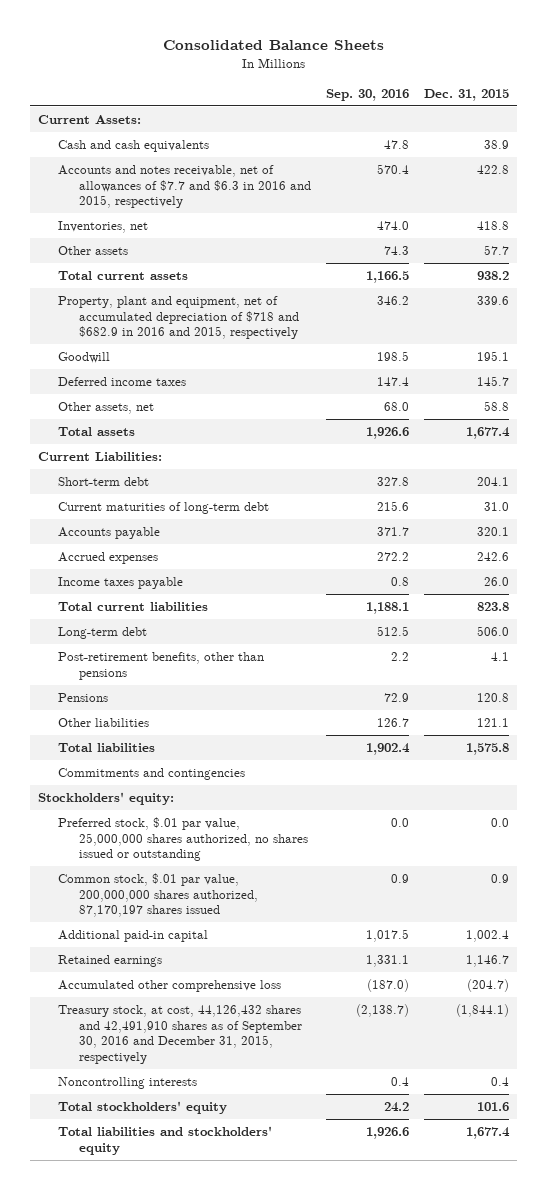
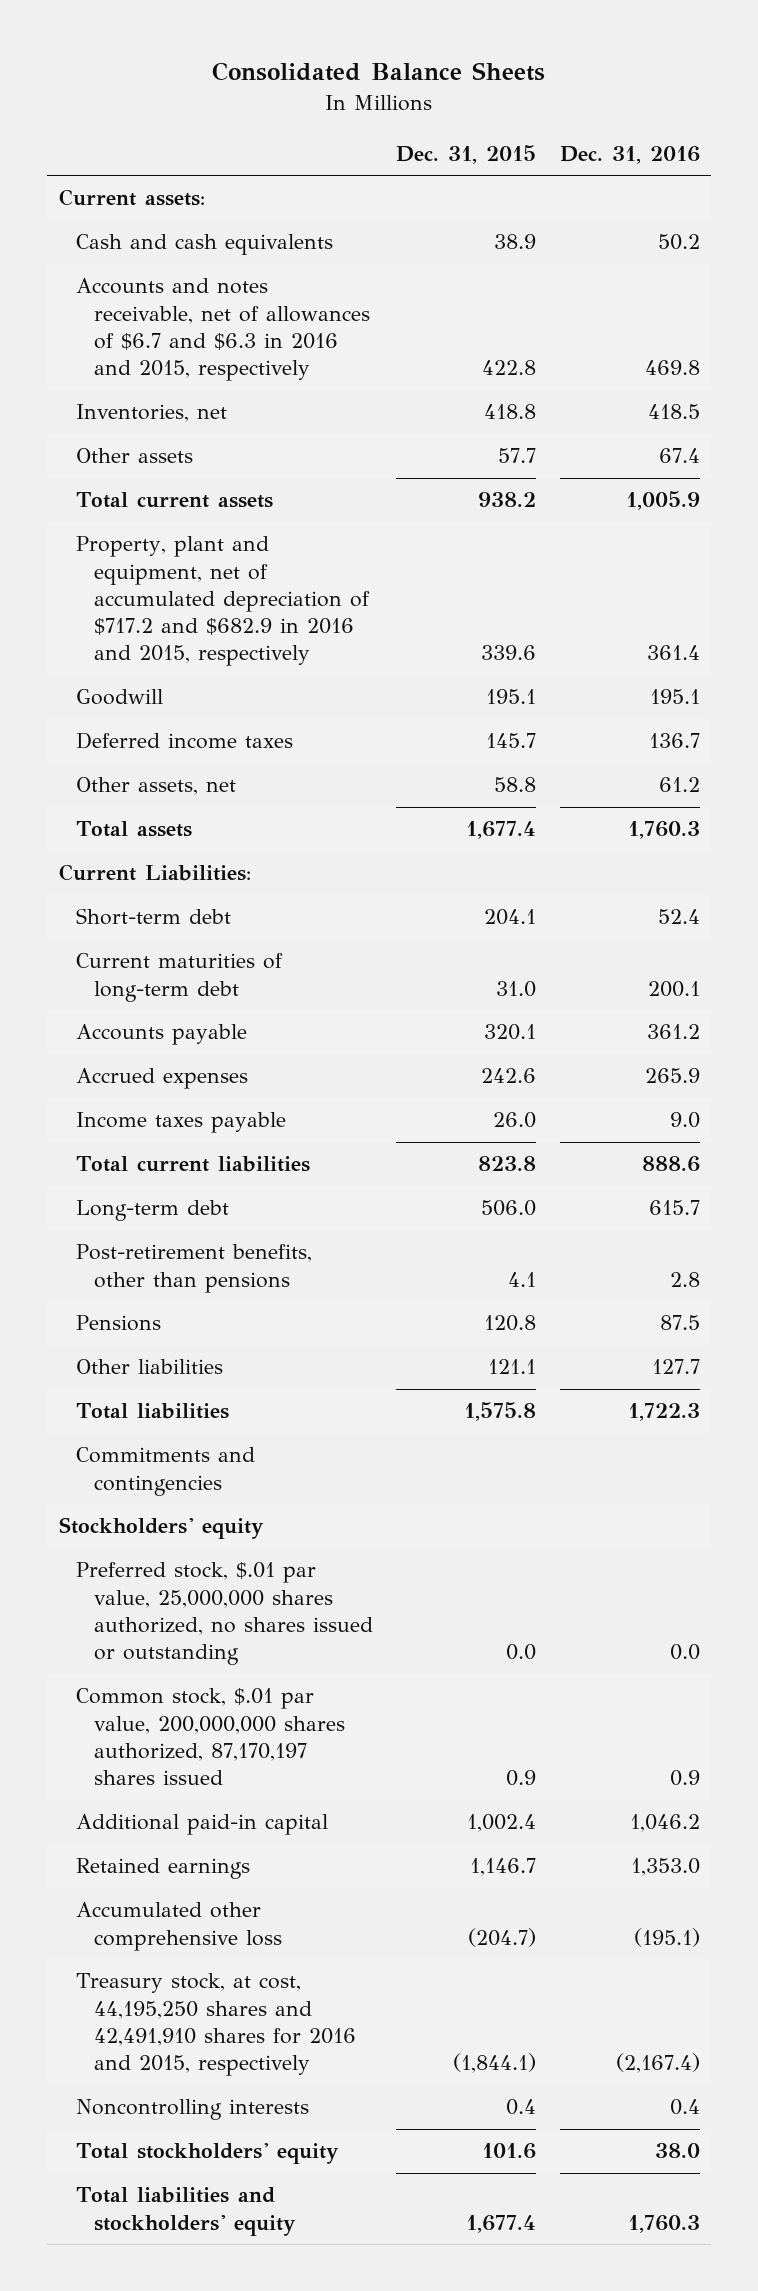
- | Sep. 30, 2016 | Dec. 31, 2015
+ | Dec. 31, 2015 | Dec. 31, 2016
- Current Assets:
+ Current assets:
- Accounts and notes receivable, net of allowances of $7.7 and $6.3 in 2016 and 2015, respectively | 570.4 | 422.8
+ Accounts and notes receivable, net of allowances of $6.7 and $6.3 in 2016 and 2015, respectively | 422.8 | 469.8
- Property, plant and equipment, net of accumulated depreciation of $718 and $682.9 in 2016 and 2015, respectively | 346.2 | 339.6
+ Property, plant and equipment, net of accumulated depreciation of $717.2 and $682.9 in 2016 and 2015, respectively | 339.6 | 361.4
- Stockholders' equity:
+ Stockholders' equity
- Treasury stock, at cost, 44,126,432 shares and 42,491,910 shares as of September 30, 2016 and December 31, 2015, respectively | (2,138.7) | (1,844.1)
+ Treasury stock, at cost, 44,195,250 shares and 42,491,910 shares for 2016 and 2015, respectively | (1,844.1) | (2,167.4)

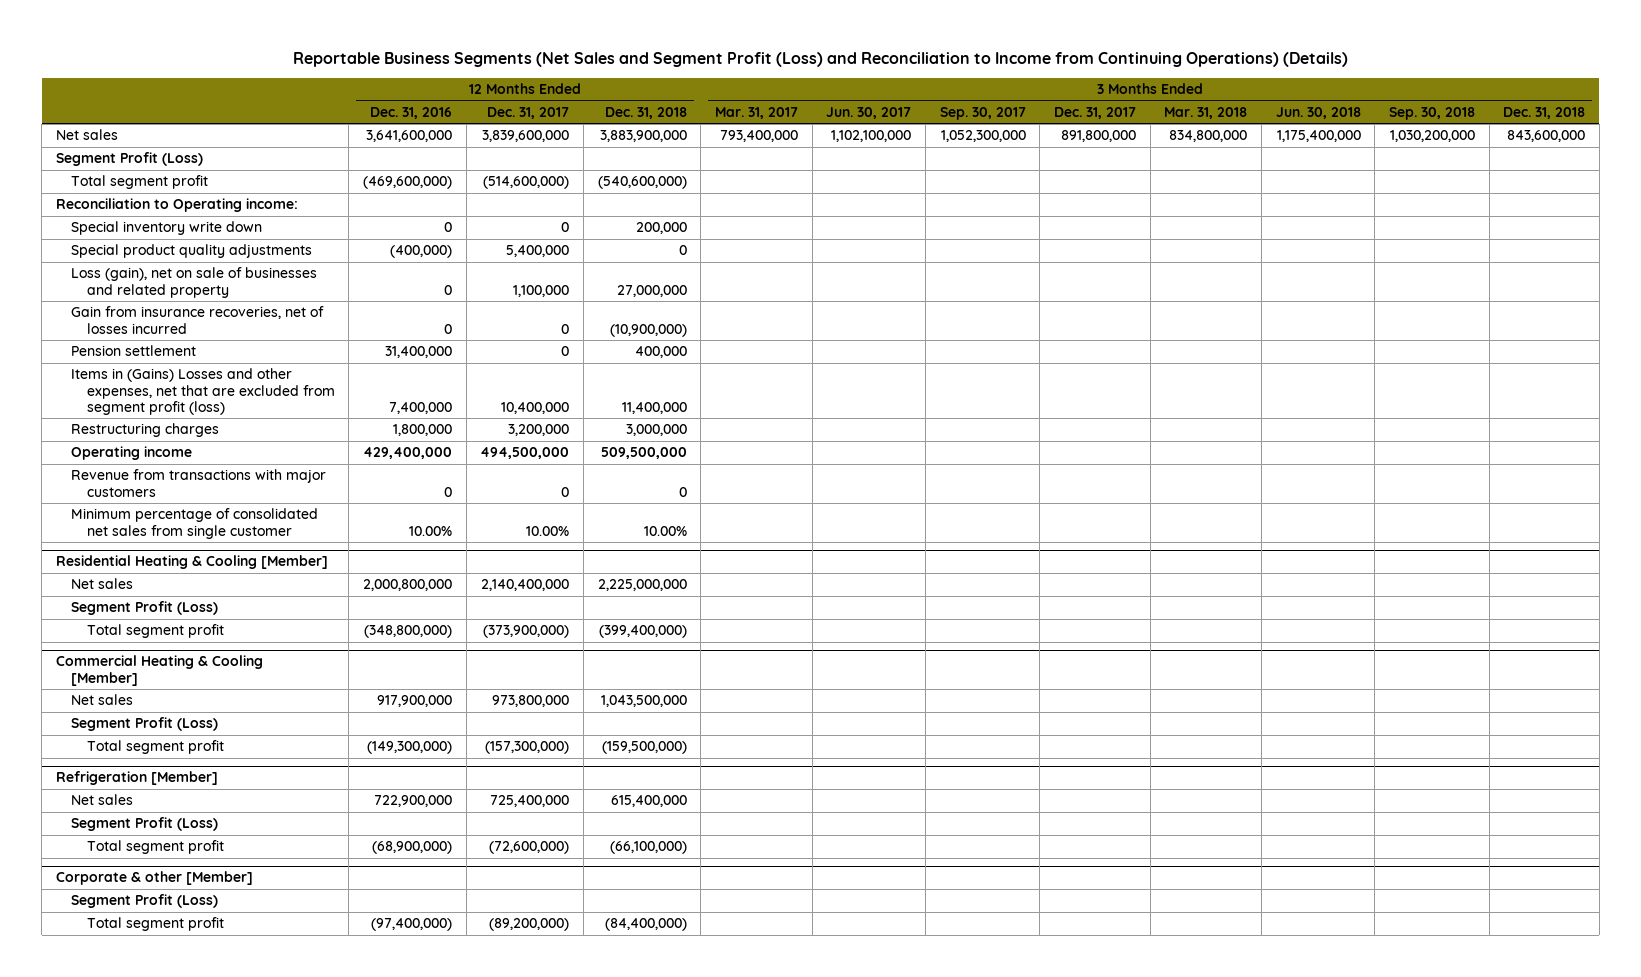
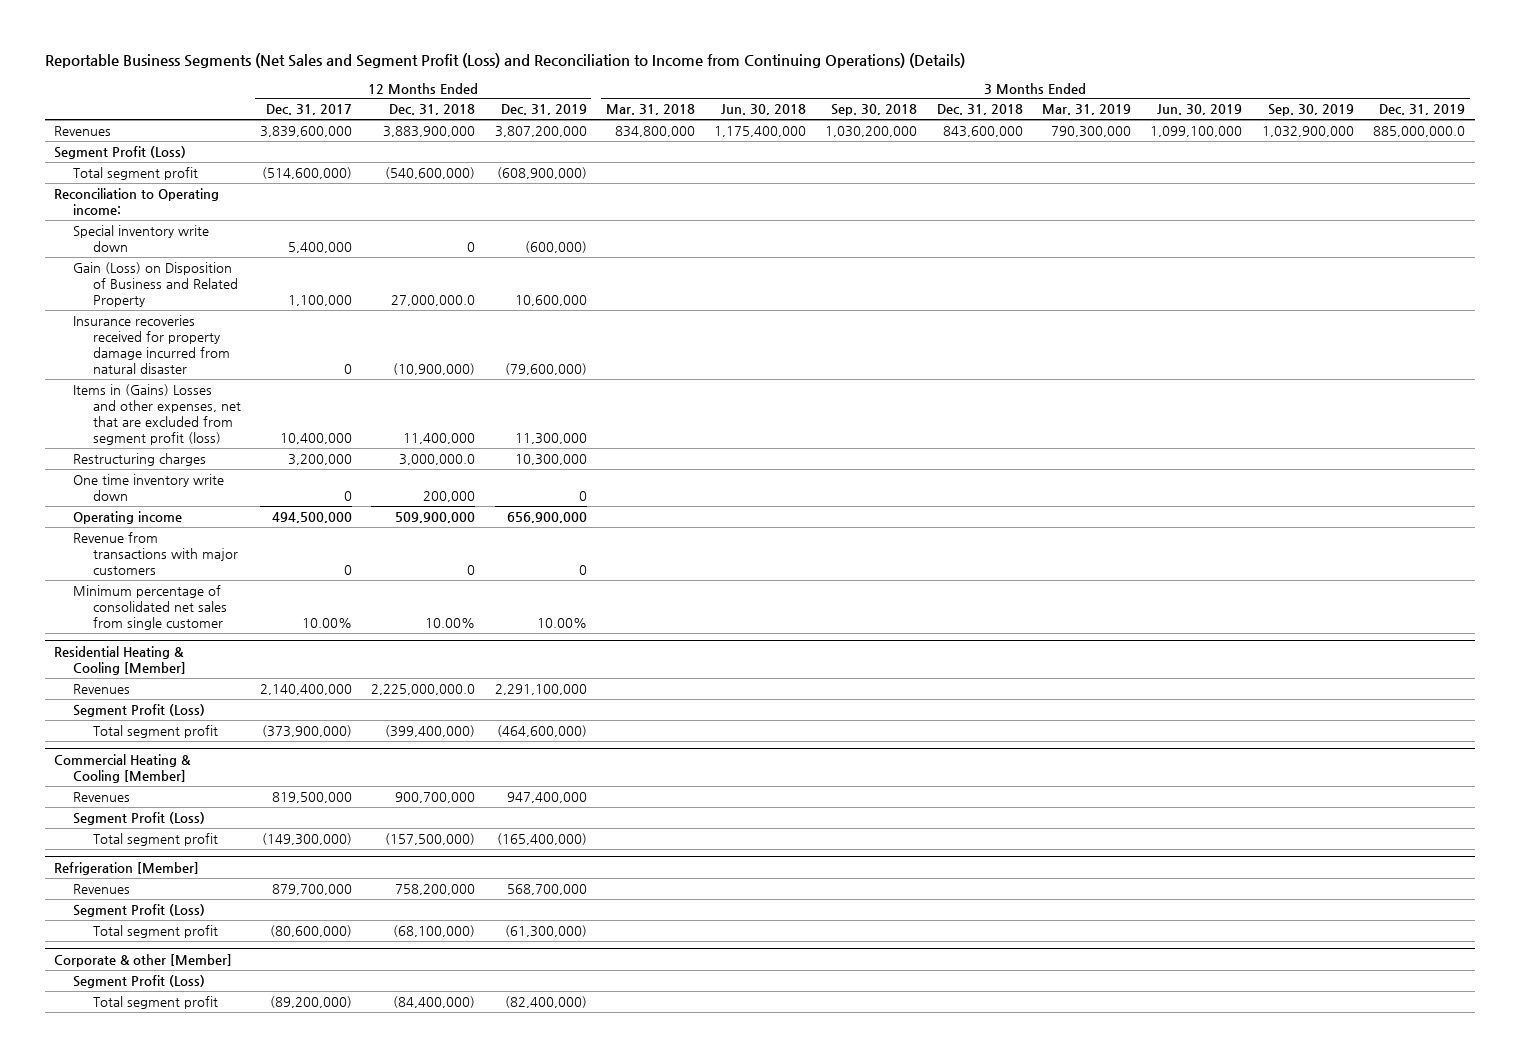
- | 12 Months Ended Dec. 31, 2016 | 12 Months Ended Dec. 31, 2017 | 12 Months Ended Dec. 31, 2018 | 3 Months Ended Mar. 31, 2017 | 3 Months Ended Jun. 30, 2017 | 3 Months Ended Sep. 30, 2017 | 3 Months Ended Dec. 31, 2017 | 3 Months Ended Mar. 31, 2018 | 3 Months Ended Jun. 30, 2018 | 3 Months Ended Sep. 30, 2018 | 3 Months Ended Dec. 31, 2018
+ | 12 Months Ended Dec. 31, 2017 | 12 Months Ended Dec. 31, 2018 | 12 Months Ended Dec. 31, 2019 | 3 Months Ended Mar. 31, 2018 | 3 Months Ended Jun. 30, 2018 | 3 Months Ended Sep. 30, 2018 | 3 Months Ended Dec. 31, 2018 | 3 Months Ended Mar. 31, 2019 | 3 Months Ended Jun. 30, 2019 | 3 Months Ended Sep. 30, 2019 | 3 Months Ended Dec. 31, 2019
- Net sales | 3,641,600,000 | 3,839,600,000 | 3,883,900,000 | 793,400,000 | 1,102,100,000 | 1,052,300,000 | 891,800,000 | 834,800,000 | 1,175,400,000 | 1,030,200,000 | 843,600,000
+ Revenues | 3,839,600,000 | 3,883,900,000 | 3,807,200,000 | 834,800,000 | 1,175,400,000 | 1,030,200,000 | 843,600,000 | 790,300,000 | 1,099,100,000 | 1,032,900,000 | 885,000,000.0
- Special inventory write down | 0 | 0 | 200,000 | | | | | | | |
- Special product quality adjustments | (400,000) | 5,400,000 | 0 | | | | | | | |
- Loss (gain), net on sale of businesses and related property | 0 | 1,100,000 | 27,000,000 | | | | | | | |
- Gain from insurance recoveries, net of losses incurred | 0 | 0 | (10,900,000) | | | | | | | |
- Pension settlement | 31,400,000 | 0 | 400,000 | | | | | | | |
+ Special inventory write down | 5,400,000 | 0 | (600,000) | | | | | | | |
+ Gain (Loss) on Disposition of Business and Related Property | 1,100,000 | 27,000,000.0 | 10,600,000 | | | | | | | |
+ Insurance recoveries received for property damage incurred from natural disaster | 0 | (10,900,000) | (79,600,000) | | | | | | | |
- Restructuring charges | 1,800,000 | 3,200,000 | 3,000,000 | | | | | | | |
- Operating income | 429,400,000 | 494,500,000 | 509,500,000 | | | | | | | |
+ Restructuring charges | 3,200,000 | 3,000,000.0 | 10,300,000 | | | | | | | |
+ One time inventory write down | 0 | 200,000 | 0 | | | | | | | |
+ Operating income | 494,500,000 | 509,900,000 | 656,900,000 | | | | | | | |
@ Residential Heating & Cooling [Member]
- Net sales | 2,000,800,000 | 2,140,400,000 | 2,225,000,000 | | | | | | | |
+ Revenues | 2,140,400,000 | 2,225,000,000.0 | 2,291,100,000 | | | | | | | |
@ Commercial Heating & Cooling [Member]
- Net sales | 917,900,000 | 973,800,000 | 1,043,500,000 | | | | | | | |
+ Revenues | 819,500,000 | 900,700,000 | 947,400,000 | | | | | | | |
- Total segment profit | (149,300,000) | (157,300,000) | (159,500,000) | | | | | | | |
+ Total segment profit | (149,300,000) | (157,500,000) | (165,400,000) | | | | | | | |
@ Refrigeration [Member]
- Net sales | 722,900,000 | 725,400,000 | 615,400,000 | | | | | | | |
+ Revenues | 879,700,000 | 758,200,000 | 568,700,000 | | | | | | | |
- Total segment profit | (68,900,000) | (72,600,000) | (66,100,000) | | | | | | | |
+ Total segment profit | (80,600,000) | (68,100,000) | (61,300,000) | | | | | | | |

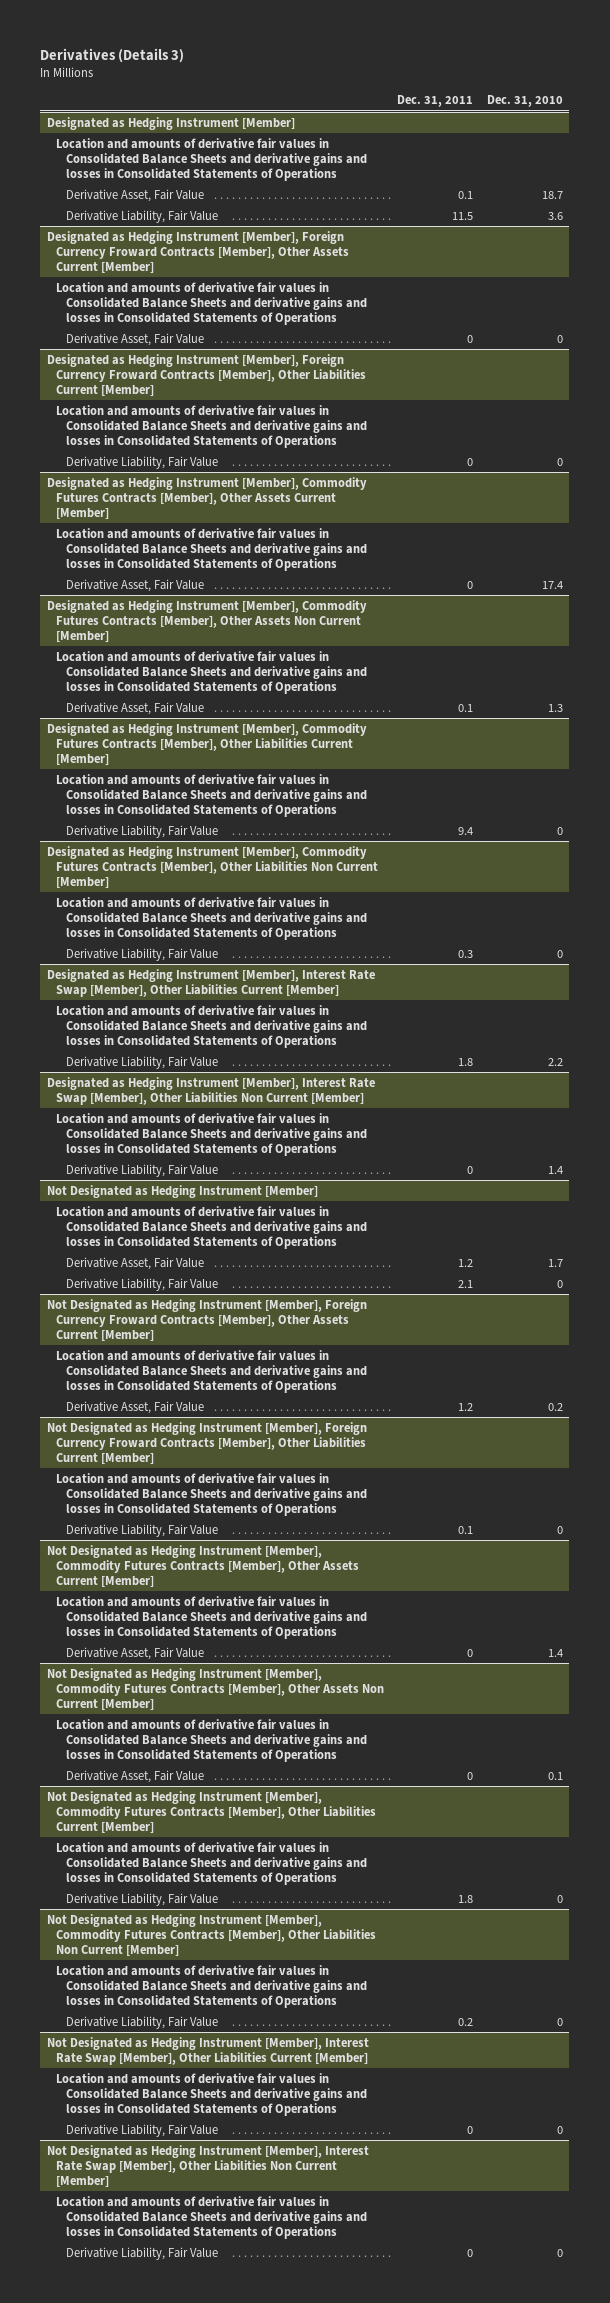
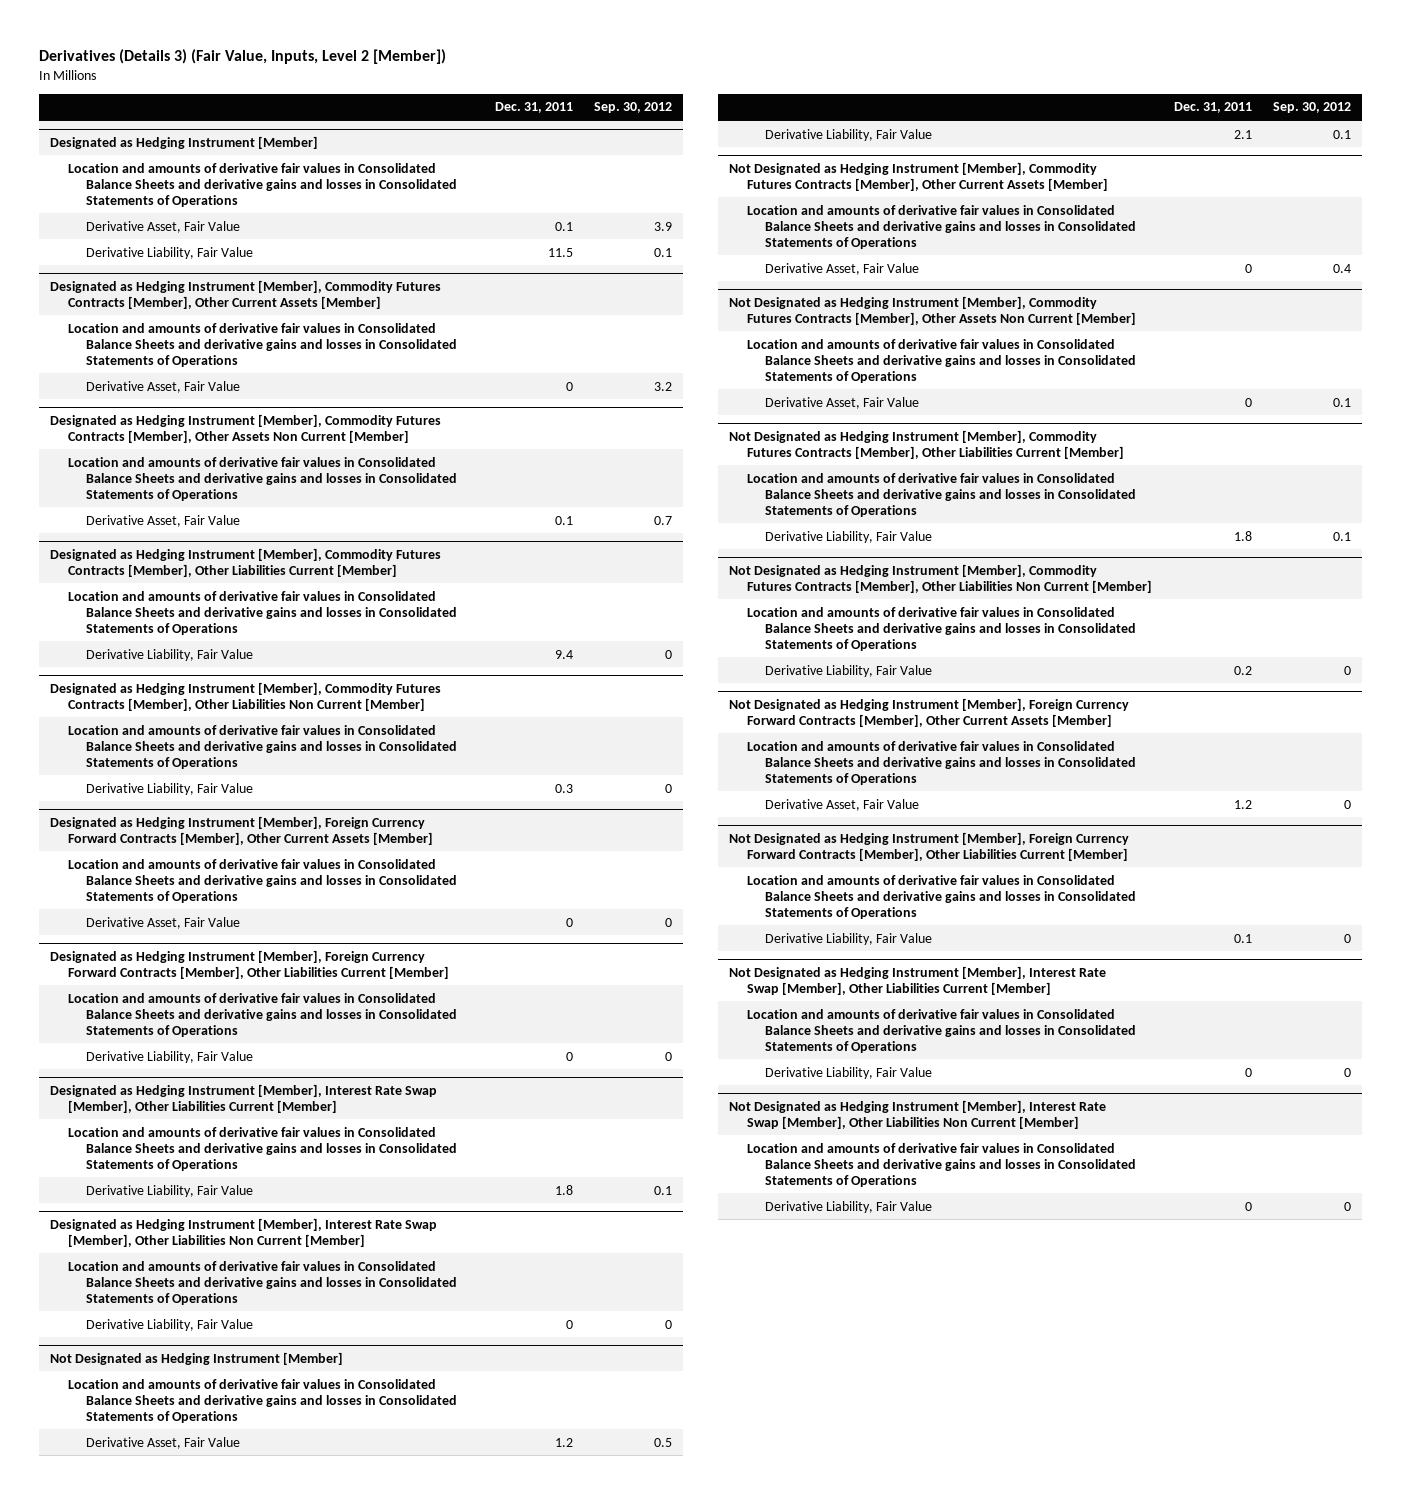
- Derivatives (Details 3)
+ Derivatives (Details 3) (Fair Value, Inputs, Level 2 [Member])
- | Dec. 31, 2011 | Dec. 31, 2010
+ | Dec. 31, 2011 | Sep. 30, 2012
- Designated as Hedging Instrument [Member], Foreign Currency Froward Contracts [Member], Other Assets Current [Member]
- Location and amounts of derivative fair values in Consolidated Balance Sheets and derivative gains and losses in Consolidated Statements of Operations
- Derivative Asset, Fair Value | 0 | 0
- Designated as Hedging Instrument [Member], Foreign Currency Froward Contracts [Member], Other Liabilities Current [Member]
- Location and amounts of derivative fair values in Consolidated Balance Sheets and derivative gains and losses in Consolidated Statements of Operations
- Derivative Liability, Fair Value | 0 | 0
- Designated as Hedging Instrument [Member], Commodity Futures Contracts [Member], Other Assets Current [Member]
+ Designated as Hedging Instrument [Member], Commodity Futures Contracts [Member], Other Current Assets [Member]
+ Designated as Hedging Instrument [Member], Foreign Currency Forward Contracts [Member], Other Current Assets [Member]
+ Location and amounts of derivative fair values in Consolidated Balance Sheets and derivative gains and losses in Consolidated Statements of Operations
+ Derivative Asset, Fair Value | 0 | 0
+ Designated as Hedging Instrument [Member], Foreign Currency Forward Contracts [Member], Other Liabilities Current [Member]
+ Location and amounts of derivative fair values in Consolidated Balance Sheets and derivative gains and losses in Consolidated Statements of Operations
+ Derivative Liability, Fair Value | 0 | 0
- Not Designated as Hedging Instrument [Member], Foreign Currency Froward Contracts [Member], Other Assets Current [Member]
- Location and amounts of derivative fair values in Consolidated Balance Sheets and derivative gains and losses in Consolidated Statements of Operations
- Derivative Asset, Fair Value | 1.2 | 0.2
- Not Designated as Hedging Instrument [Member], Foreign Currency Froward Contracts [Member], Other Liabilities Current [Member]
- Location and amounts of derivative fair values in Consolidated Balance Sheets and derivative gains and losses in Consolidated Statements of Operations
- Derivative Liability, Fair Value | 0.1 | 0
- Not Designated as Hedging Instrument [Member], Commodity Futures Contracts [Member], Other Assets Current [Member]
+ Not Designated as Hedging Instrument [Member], Commodity Futures Contracts [Member], Other Current Assets [Member]
+ Not Designated as Hedging Instrument [Member], Foreign Currency Forward Contracts [Member], Other Current Assets [Member]
+ Location and amounts of derivative fair values in Consolidated Balance Sheets and derivative gains and losses in Consolidated Statements of Operations
+ Derivative Asset, Fair Value | 1.2 | 0
+ Not Designated as Hedging Instrument [Member], Foreign Currency Forward Contracts [Member], Other Liabilities Current [Member]
+ Location and amounts of derivative fair values in Consolidated Balance Sheets and derivative gains and losses in Consolidated Statements of Operations
+ Derivative Liability, Fair Value | 0.1 | 0

